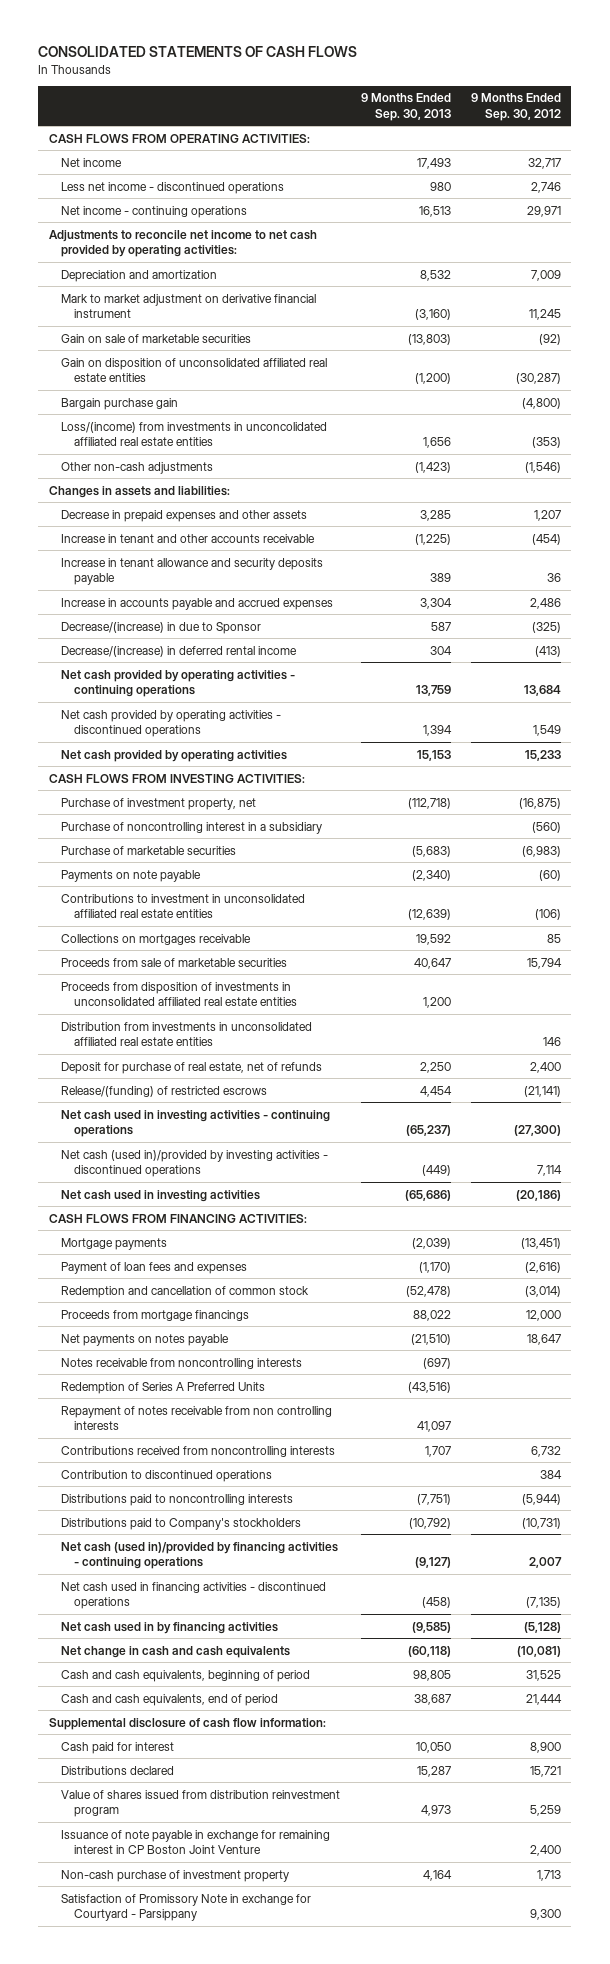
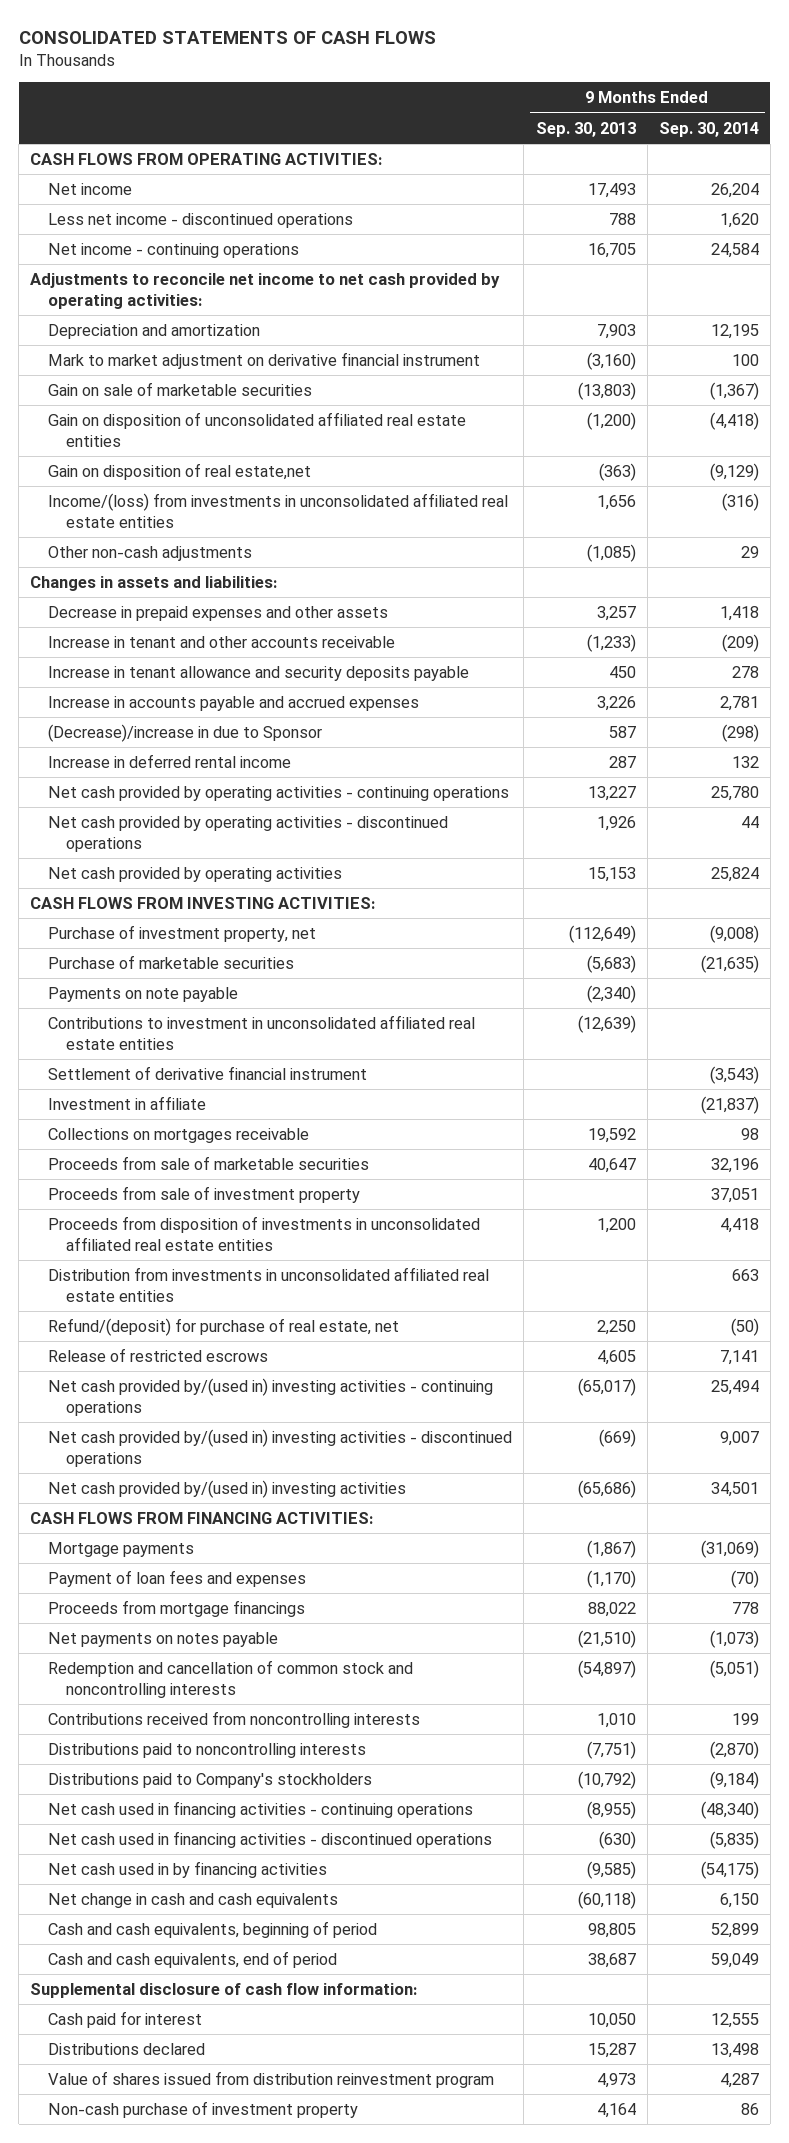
- | 9 Months Ended Sep. 30, 2013 | 9 Months Ended Sep. 30, 2012
+ | 9 Months Ended Sep. 30, 2013 | 9 Months Ended Sep. 30, 2014
- Less net income - discontinued operations | 980 | 2,746
- Net income - continuing operations | 16,513 | 29,971
+ Less net income - discontinued operations | 788 | 1,620
+ Net income - continuing operations | 16,705 | 24,584
- Depreciation and amortization | 8,532 | 7,009
+ Depreciation and amortization | 7,903 | 12,195
- Bargain purchase gain | | (4,800)
- Loss/(income) from investments in unconcolidated affiliated real estate entities | 1,656 | (353)
- Other non-cash adjustments | (1,423) | (1,546)
+ Gain on disposition of real estate,net | (363) | (9,129)
+ Income/(loss) from investments in unconsolidated affiliated real estate entities | 1,656 | (316)
+ Other non-cash adjustments | (1,085) | 29
- Decrease in prepaid expenses and other assets | 3,285 | 1,207
- Increase in tenant and other accounts receivable | (1,225) | (454)
- Increase in tenant allowance and security deposits payable | 389 | 36
- Increase in accounts payable and accrued expenses | 3,304 | 2,486
- Decrease/(increase) in due to Sponsor | 587 | (325)
- Decrease/(increase) in deferred rental income | 304 | (413)
- Net cash provided by operating activities - continuing operations | 13,759 | 13,684
- Net cash provided by operating activities - discontinued operations | 1,394 | 1,549
+ Decrease in prepaid expenses and other assets | 3,257 | 1,418
+ Increase in tenant and other accounts receivable | (1,233) | (209)
+ Increase in tenant allowance and security deposits payable | 450 | 278
+ Increase in accounts payable and accrued expenses | 3,226 | 2,781
+ (Decrease)/increase in due to Sponsor | 587 | (298)
+ Increase in deferred rental income | 287 | 132
+ Net cash provided by operating activities - continuing operations | 13,227 | 25,780
+ Net cash provided by operating activities - discontinued operations | 1,926 | 44
- Purchase of investment property, net | (112,718) | (16,875)
- Purchase of noncontrolling interest in a subsidiary | | (560)
+ Purchase of investment property, net | (112,649) | (9,008)
+ Settlement of derivative financial instrument | | (3,543)
+ Investment in affiliate | | (21,837)
+ Proceeds from sale of investment property | | 37,051
- Deposit for purchase of real estate, net of refunds | 2,250 | 2,400
- Release/(funding) of restricted escrows | 4,454 | (21,141)
- Net cash used in investing activities - continuing operations | (65,237) | (27,300)
- Net cash (used in)/provided by investing activities - discontinued operations | (449) | 7,114
- Net cash used in investing activities | (65,686) | (20,186)
+ Refund/(deposit) for purchase of real estate, net | 2,250 | (50)
+ Release of restricted escrows | 4,605 | 7,141
+ Net cash provided by/(used in) investing activities - continuing operations | (65,017) | 25,494
+ Net cash provided by/(used in) investing activities - discontinued operations | (669) | 9,007
+ Net cash provided by/(used in) investing activities | (65,686) | 34,501
- Mortgage payments | (2,039) | (13,451)
+ Mortgage payments | (1,867) | (31,069)
- Redemption and cancellation of common stock | (52,478) | (3,014)
- Notes receivable from noncontrolling interests | (697) |
- Redemption of Series A Preferred Units | (43,516) |
- Repayment of notes receivable from non controlling interests | 41,097 |
- Contributions received from noncontrolling interests | 1,707 | 6,732
- Contribution to discontinued operations | | 384
+ Redemption and cancellation of common stock and noncontrolling interests | (54,897) | (5,051)
+ Contributions received from noncontrolling interests | 1,010 | 199
- Net cash (used in)/provided by financing activities - continuing operations | (9,127) | 2,007
- Net cash used in financing activities - discontinued operations | (458) | (7,135)
+ Net cash used in financing activities - continuing operations | (8,955) | (48,340)
+ Net cash used in financing activities - discontinued operations | (630) | (5,835)
- Issuance of note payable in exchange for remaining interest in CP Boston Joint Venture | | 2,400
- Satisfaction of Promissory Note in exchange for Courtyard - Parsippany | | 9,300

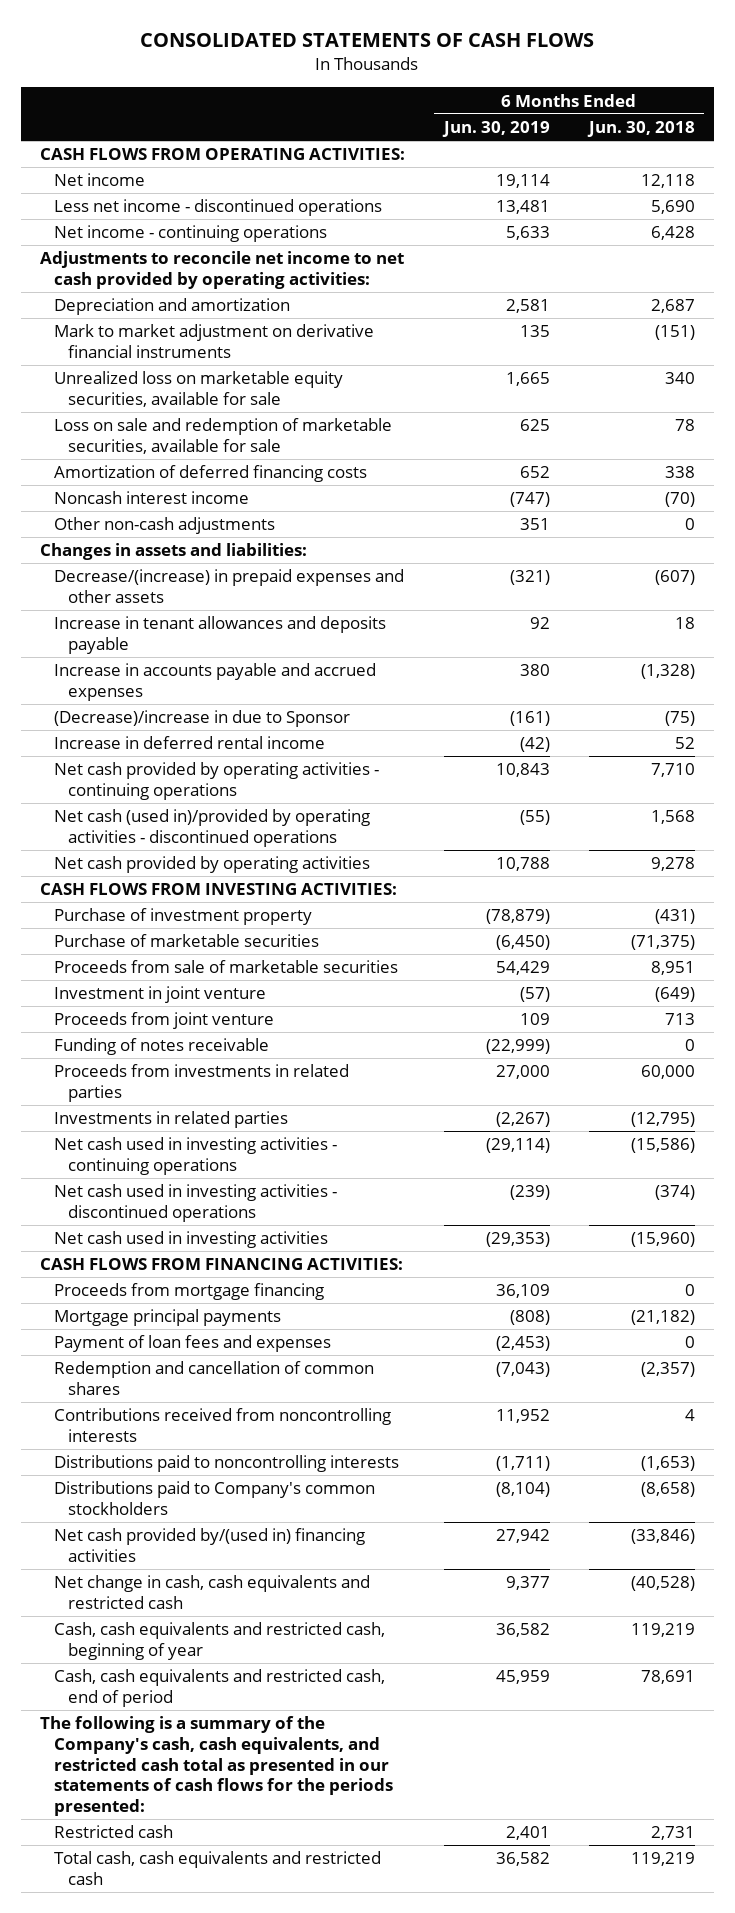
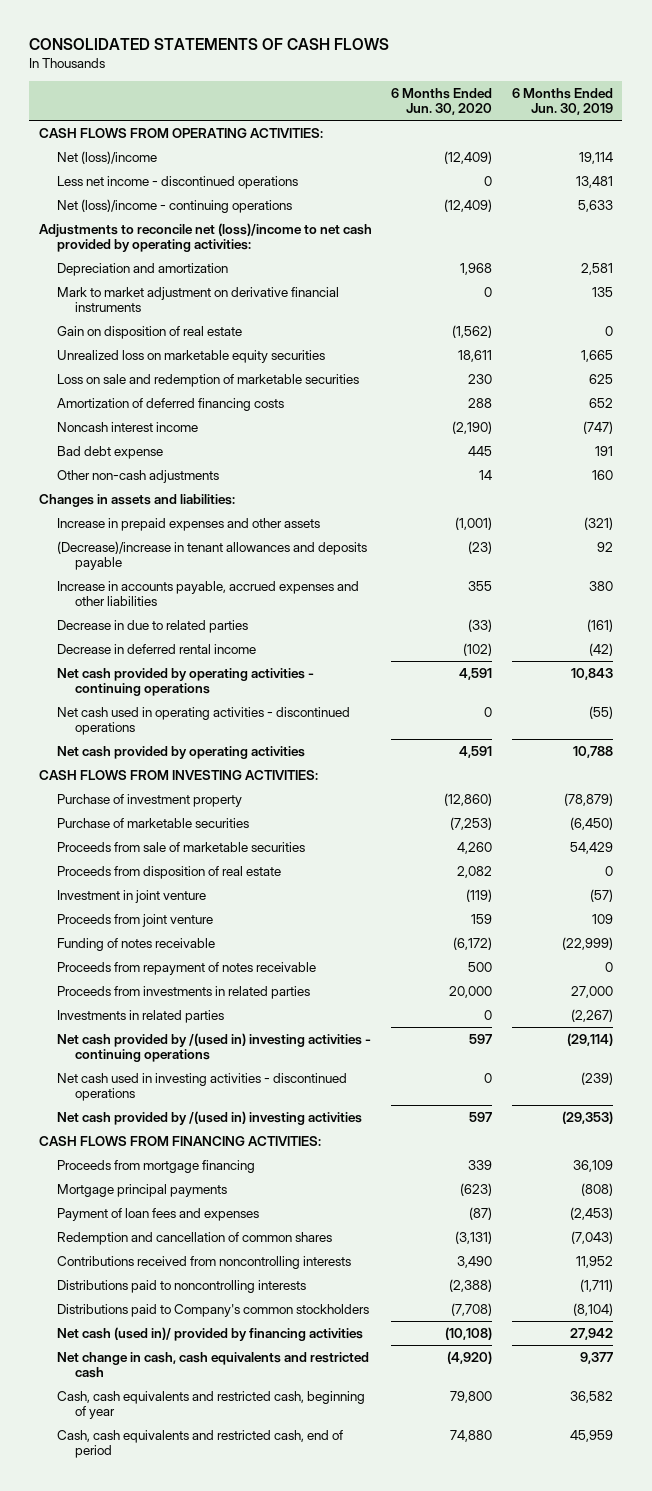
- | 6 Months Ended Jun. 30, 2019 | 6 Months Ended Jun. 30, 2018
+ | 6 Months Ended Jun. 30, 2020 | 6 Months Ended Jun. 30, 2019
- Net income | 19,114 | 12,118
+ Net (loss)/income | (12,409) | 19,114
- Net income - continuing operations | 5,633 | 6,428
- Adjustments to reconcile net income to net cash provided by operating activities:
+ Net (loss)/income - continuing operations | (12,409) | 5,633
+ Adjustments to reconcile net (loss)/income to net cash provided by operating activities:
- Unrealized loss on marketable equity securities, available for sale | 1,665 | 340
- Loss on sale and redemption of marketable securities, available for sale | 625 | 78
+ Gain on disposition of real estate | (1,562) | 0
+ Unrealized loss on marketable equity securities | 18,611 | 1,665
+ Loss on sale and redemption of marketable securities | 230 | 625
- Other non-cash adjustments | 351 | 0
+ Bad debt expense | 445 | 191
+ Other non-cash adjustments | 14 | 160
- Decrease/(increase) in prepaid expenses and other assets | (321) | (607)
- Increase in tenant allowances and deposits payable | 92 | 18
- Increase in accounts payable and accrued expenses | 380 | (1,328)
- (Decrease)/increase in due to Sponsor | (161) | (75)
- Increase in deferred rental income | (42) | 52
+ Increase in prepaid expenses and other assets | (1,001) | (321)
+ (Decrease)/increase in tenant allowances and deposits payable | (23) | 92
+ Increase in accounts payable, accrued expenses and other liabilities | 355 | 380
+ Decrease in due to related parties | (33) | (161)
+ Decrease in deferred rental income | (102) | (42)
- Net cash (used in)/provided by operating activities - discontinued operations | (55) | 1,568
+ Net cash used in operating activities - discontinued operations | 0 | (55)
+ Proceeds from disposition of real estate | 2,082 | 0
+ Proceeds from repayment of notes receivable | 500 | 0
- Net cash used in investing activities - continuing operations | (29,114) | (15,586)
+ Net cash provided by /(used in) investing activities - continuing operations | 597 | (29,114)
- Net cash used in investing activities | (29,353) | (15,960)
+ Net cash provided by /(used in) investing activities | 597 | (29,353)
- Net cash provided by/(used in) financing activities | 27,942 | (33,846)
+ Net cash (used in)/ provided by financing activities | (10,108) | 27,942
- The following is a summary of the Company's cash, cash equivalents, and restricted cash total as presented in our statements of cash flows for the periods presented:
- Restricted cash | 2,401 | 2,731
- Total cash, cash equivalents and restricted cash | 36,582 | 119,219

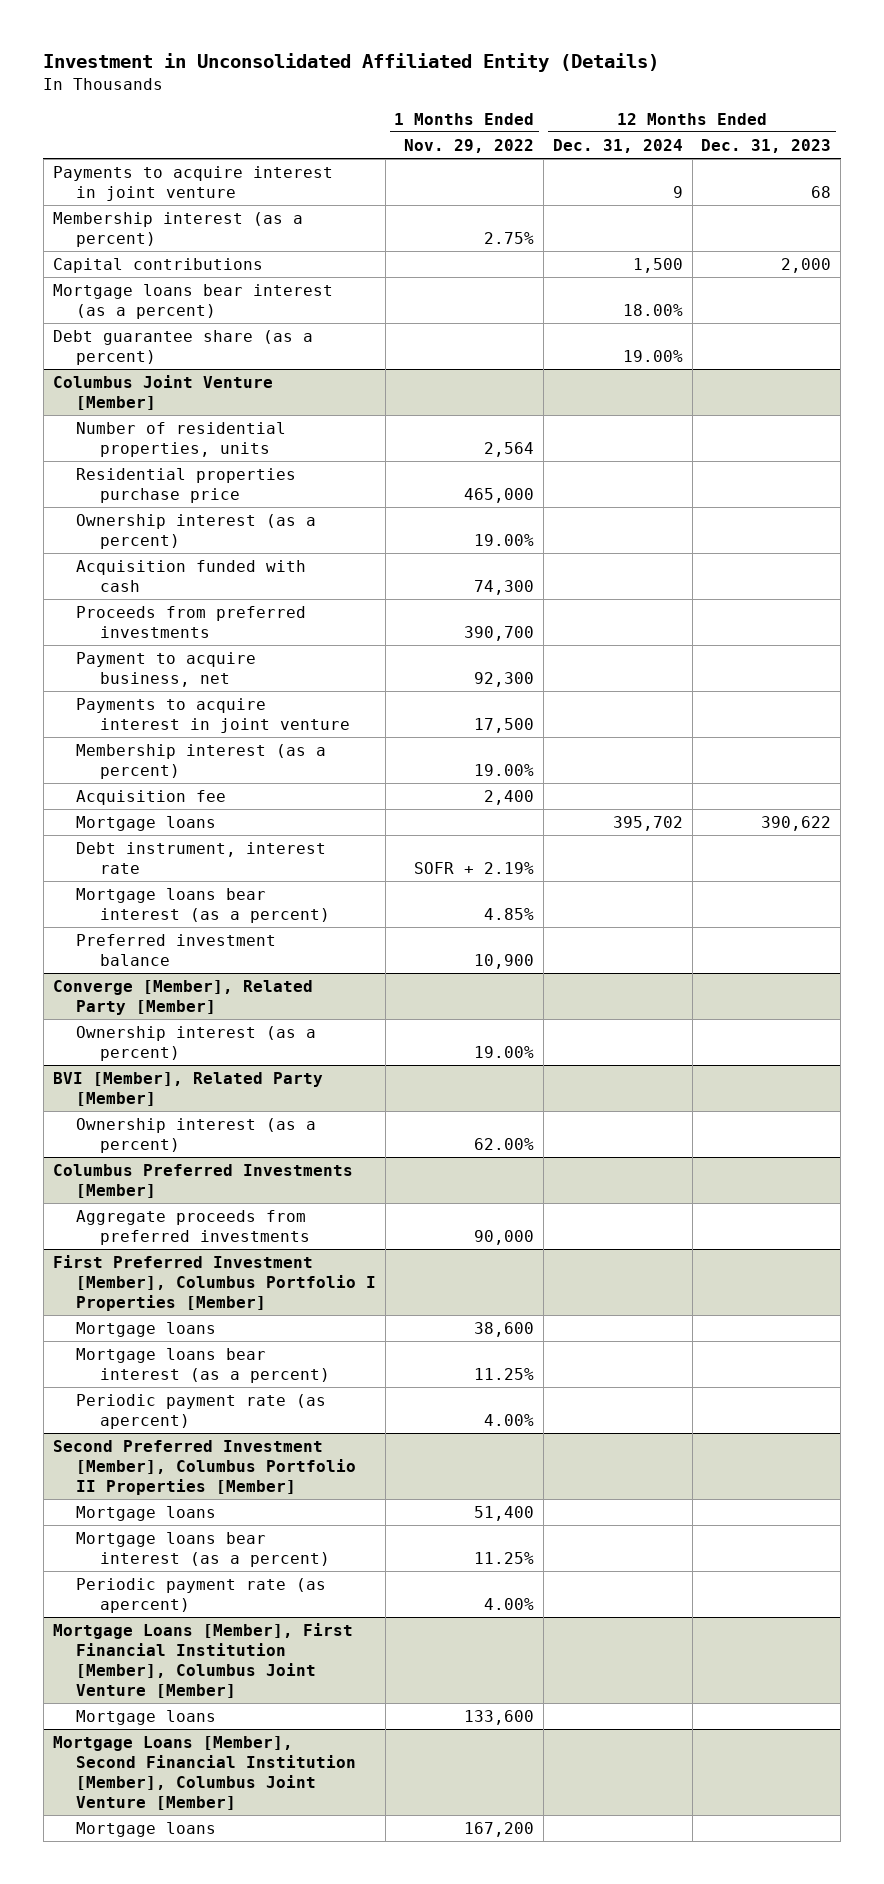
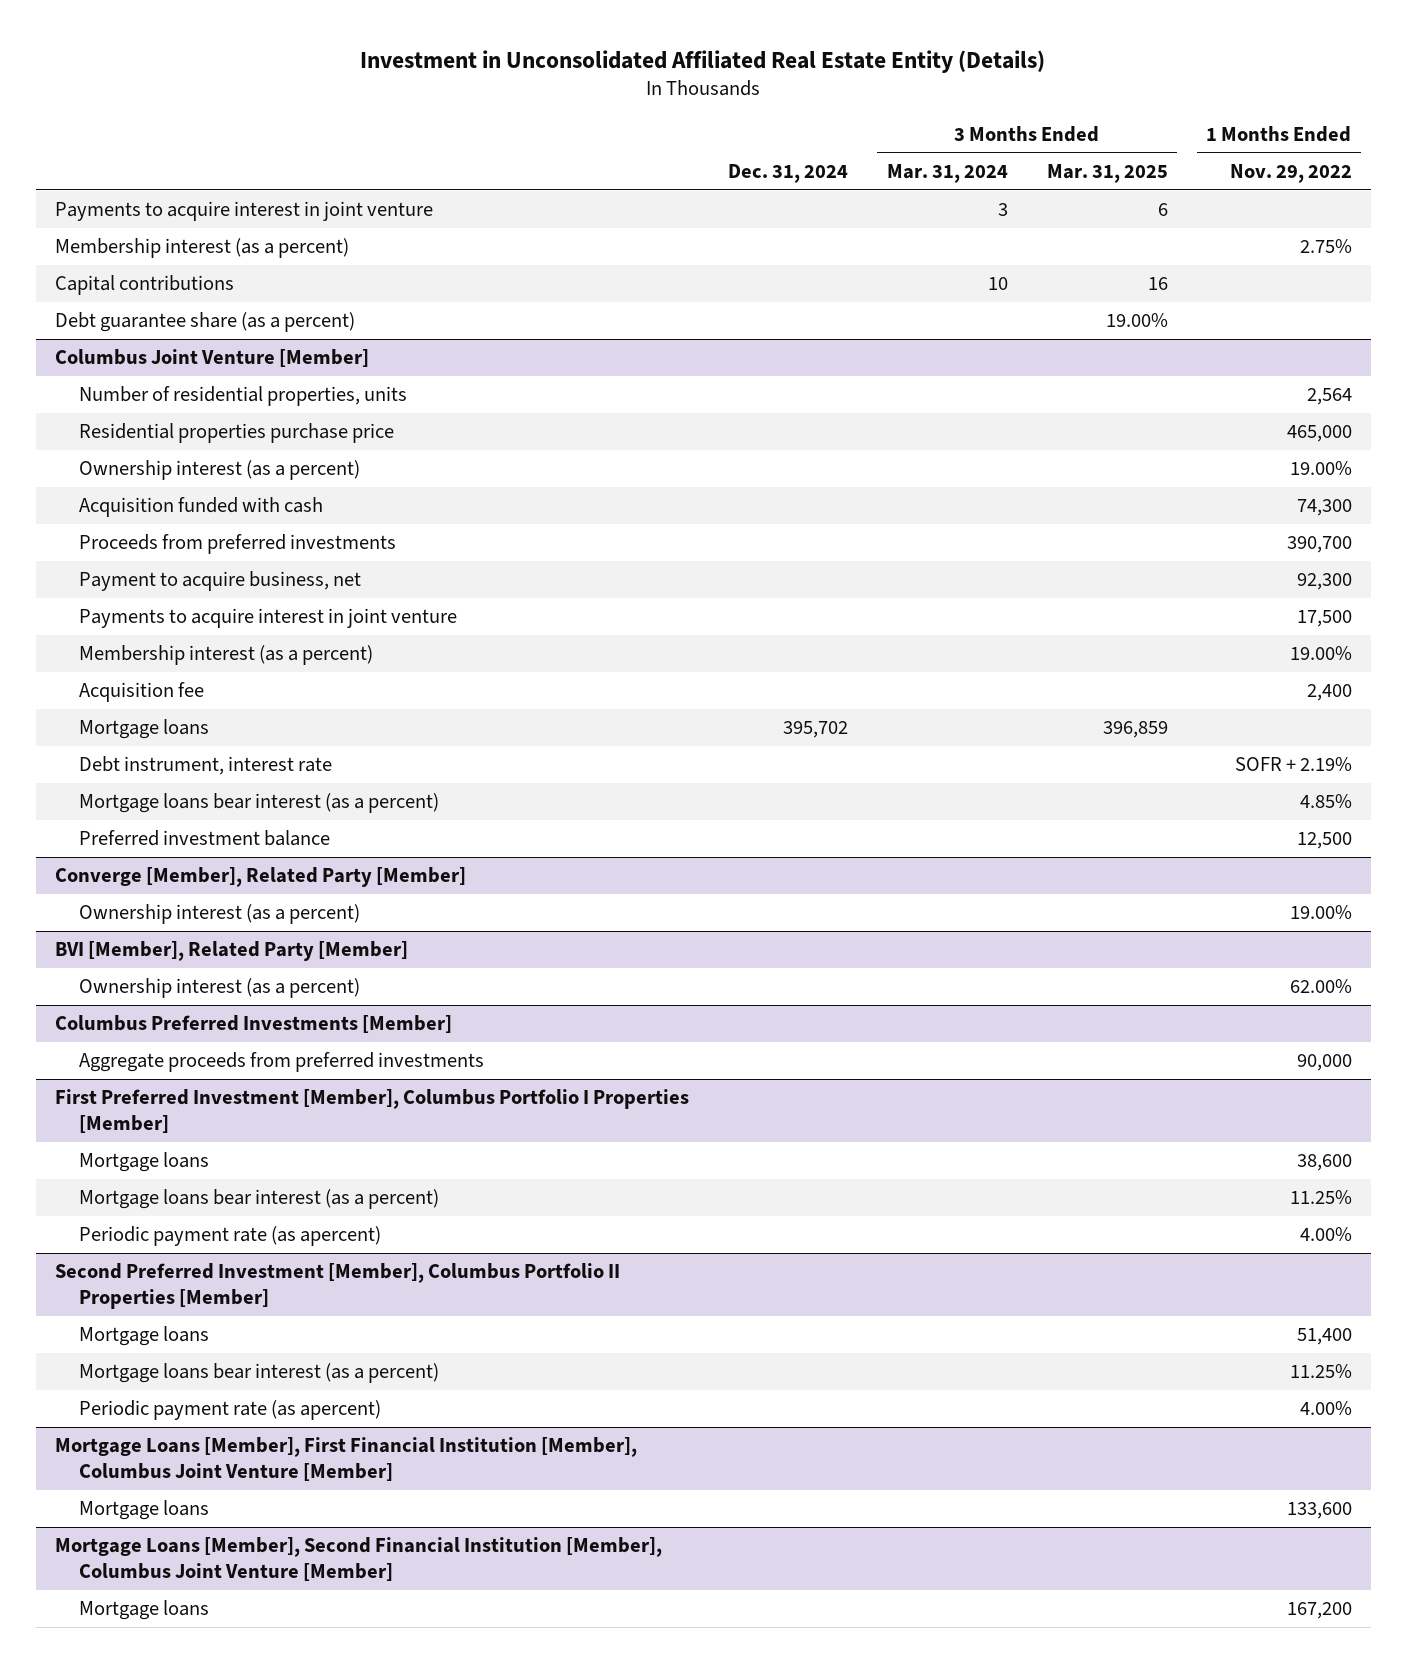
- Investment in Unconsolidated Affiliated Entity (Details)
+ Investment in Unconsolidated Affiliated Real Estate Entity (Details)
- | 1 Months Ended Nov. 29, 2022 | 12 Months Ended Dec. 31, 2024 | 12 Months Ended Dec. 31, 2023
+ | Dec. 31, 2024 | 3 Months Ended Mar. 31, 2024 | 3 Months Ended Mar. 31, 2025 | 1 Months Ended Nov. 29, 2022
- Mortgage loans bear interest (as a percent) | | 18.00% |
@ Columbus Joint Venture [Member]
- Preferred investment balance | 10,900 | |
+ Preferred investment balance | | | | 12,500

